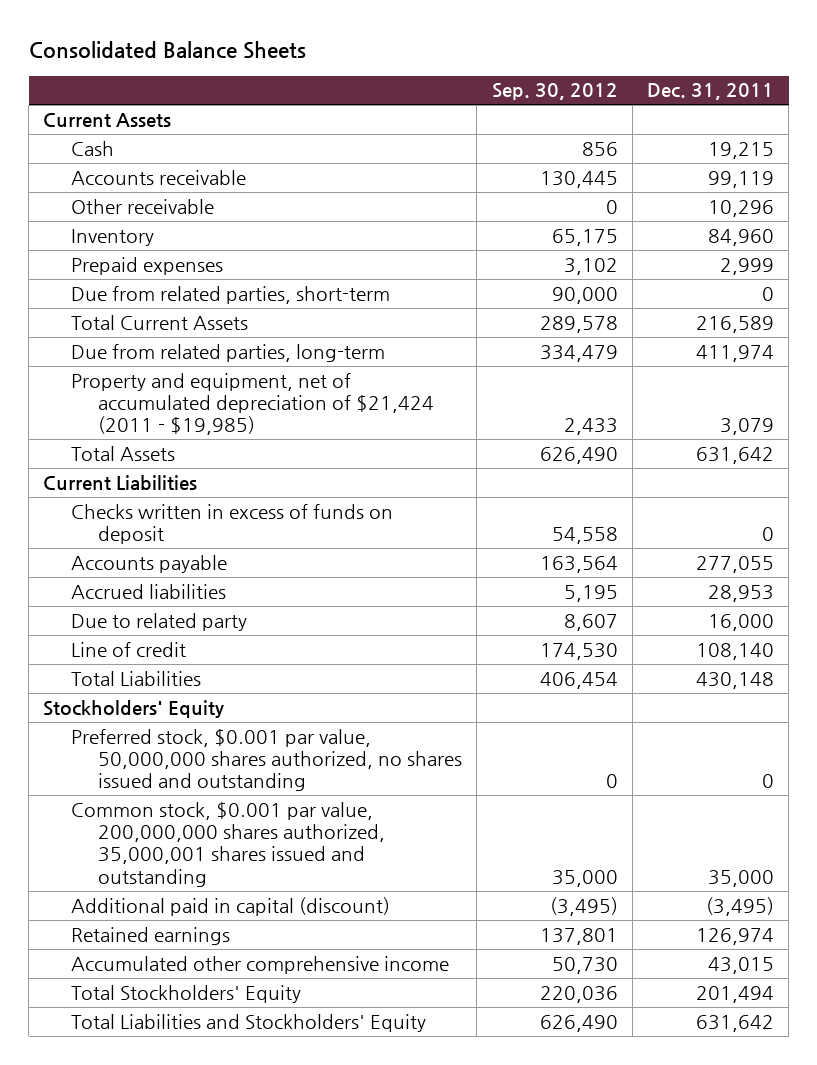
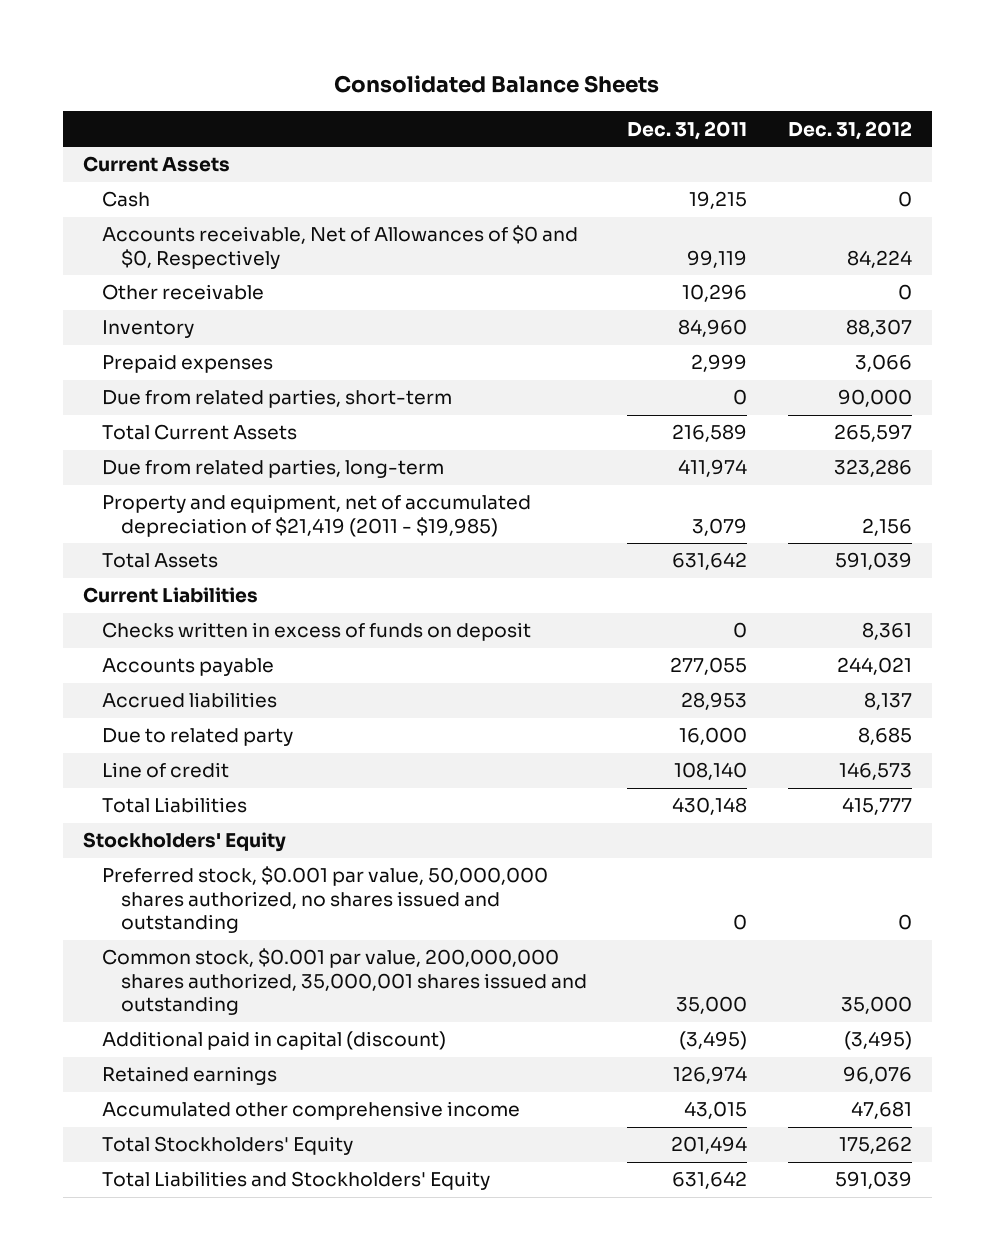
- | Sep. 30, 2012 | Dec. 31, 2011
+ | Dec. 31, 2011 | Dec. 31, 2012
- Accounts receivable | 130,445 | 99,119
+ Accounts receivable, Net of Allowances of $0 and $0, Respectively | 99,119 | 84,224
- Property and equipment, net of accumulated depreciation of $21,424 (2011 - $19,985) | 2,433 | 3,079
+ Property and equipment, net of accumulated depreciation of $21,419 (2011 - $19,985) | 3,079 | 2,156

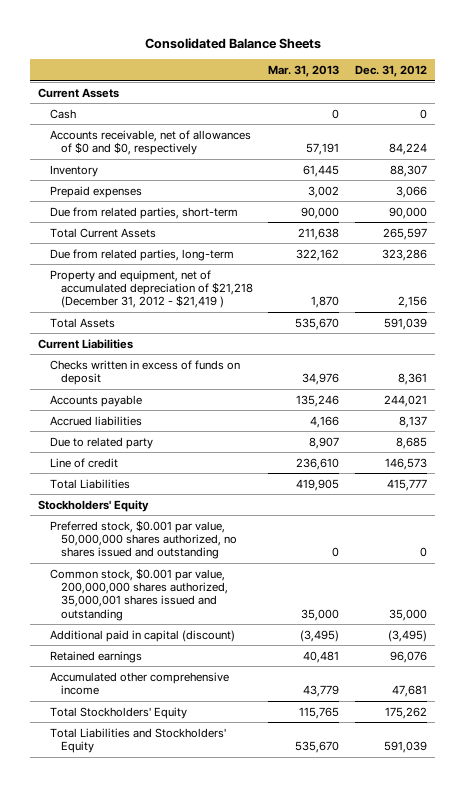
- | Dec. 31, 2011 | Dec. 31, 2012
+ | Mar. 31, 2013 | Dec. 31, 2012
- Accounts receivable, Net of Allowances of $0 and $0, Respectively | 99,119 | 84,224
- Other receivable | 10,296 | 0
+ Accounts receivable, net of allowances of $0 and $0, respectively | 57,191 | 84,224
- Property and equipment, net of accumulated depreciation of $21,419 (2011 - $19,985) | 3,079 | 2,156
+ Property and equipment, net of accumulated depreciation of $21,218 (December 31, 2012 - $21,419 ) | 1,870 | 2,156

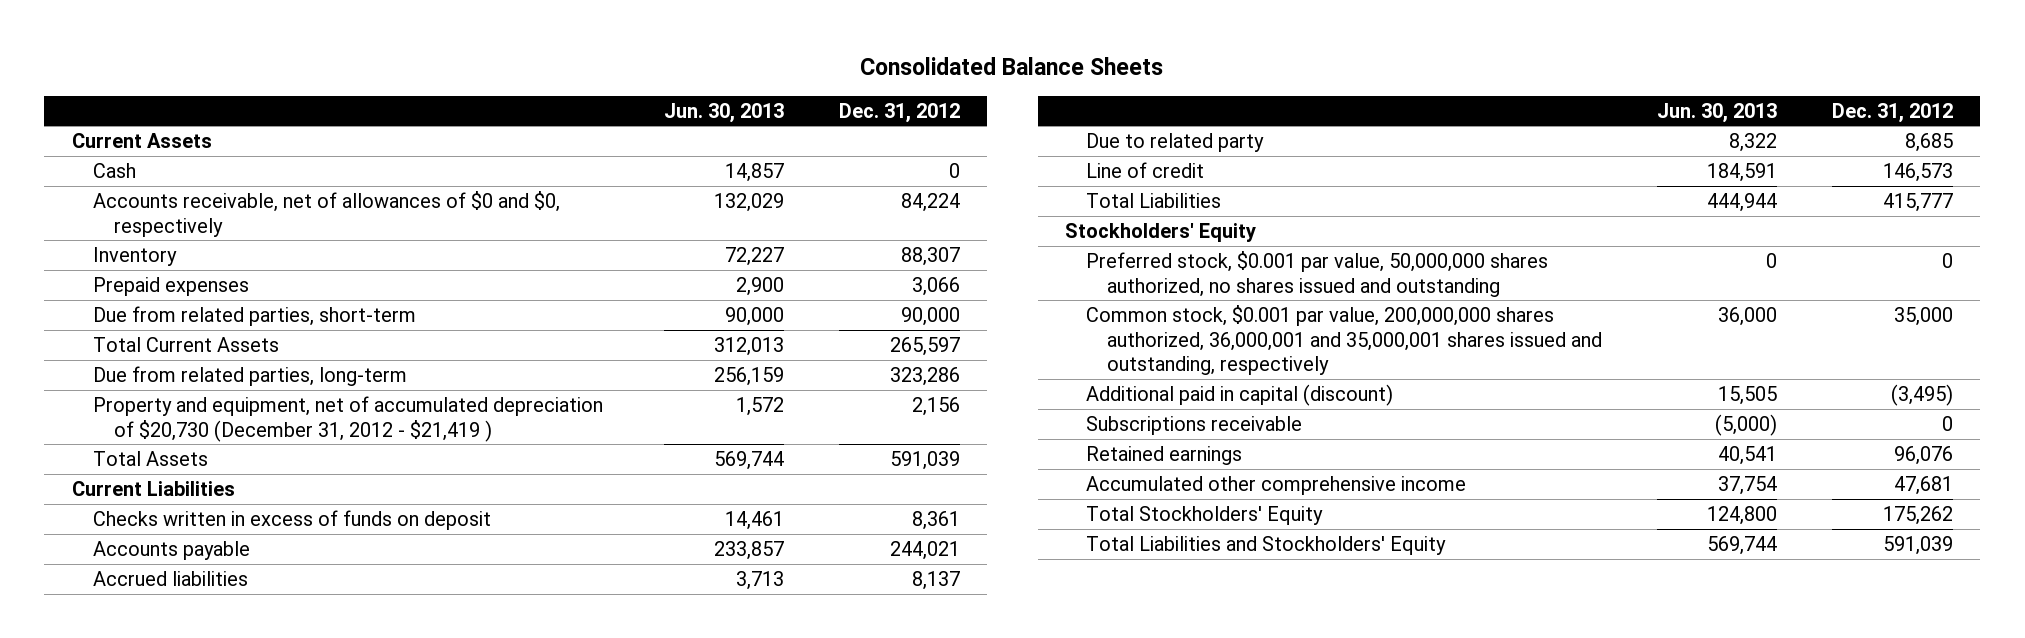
- | Mar. 31, 2013 | Dec. 31, 2012
+ | Jun. 30, 2013 | Dec. 31, 2012
- Property and equipment, net of accumulated depreciation of $21,218 (December 31, 2012 - $21,419 ) | 1,870 | 2,156
+ Property and equipment, net of accumulated depreciation of $20,730 (December 31, 2012 - $21,419 ) | 1,572 | 2,156
- Common stock, $0.001 par value, 200,000,000 shares authorized, 35,000,001 shares issued and outstanding | 35,000 | 35,000
+ Common stock, $0.001 par value, 200,000,000 shares authorized, 36,000,001 and 35,000,001 shares issued and outstanding, respectively | 36,000 | 35,000
+ Subscriptions receivable | (5,000) | 0

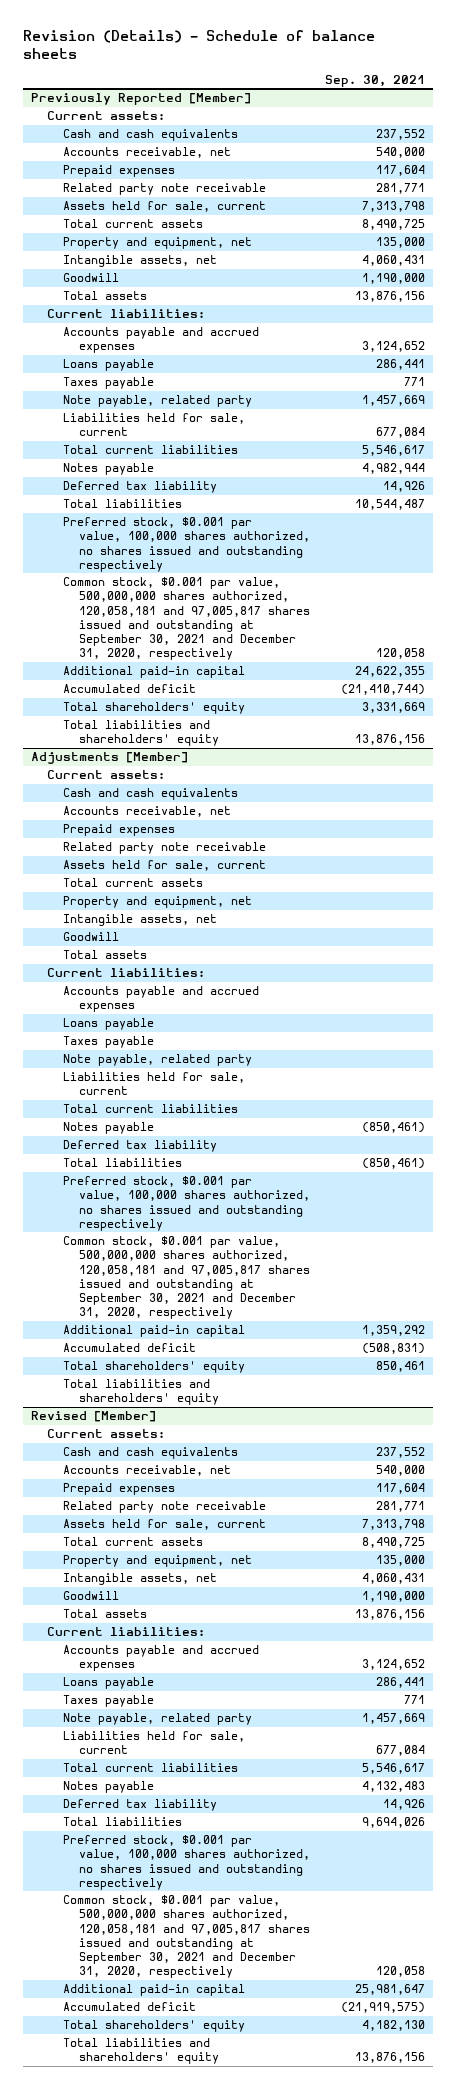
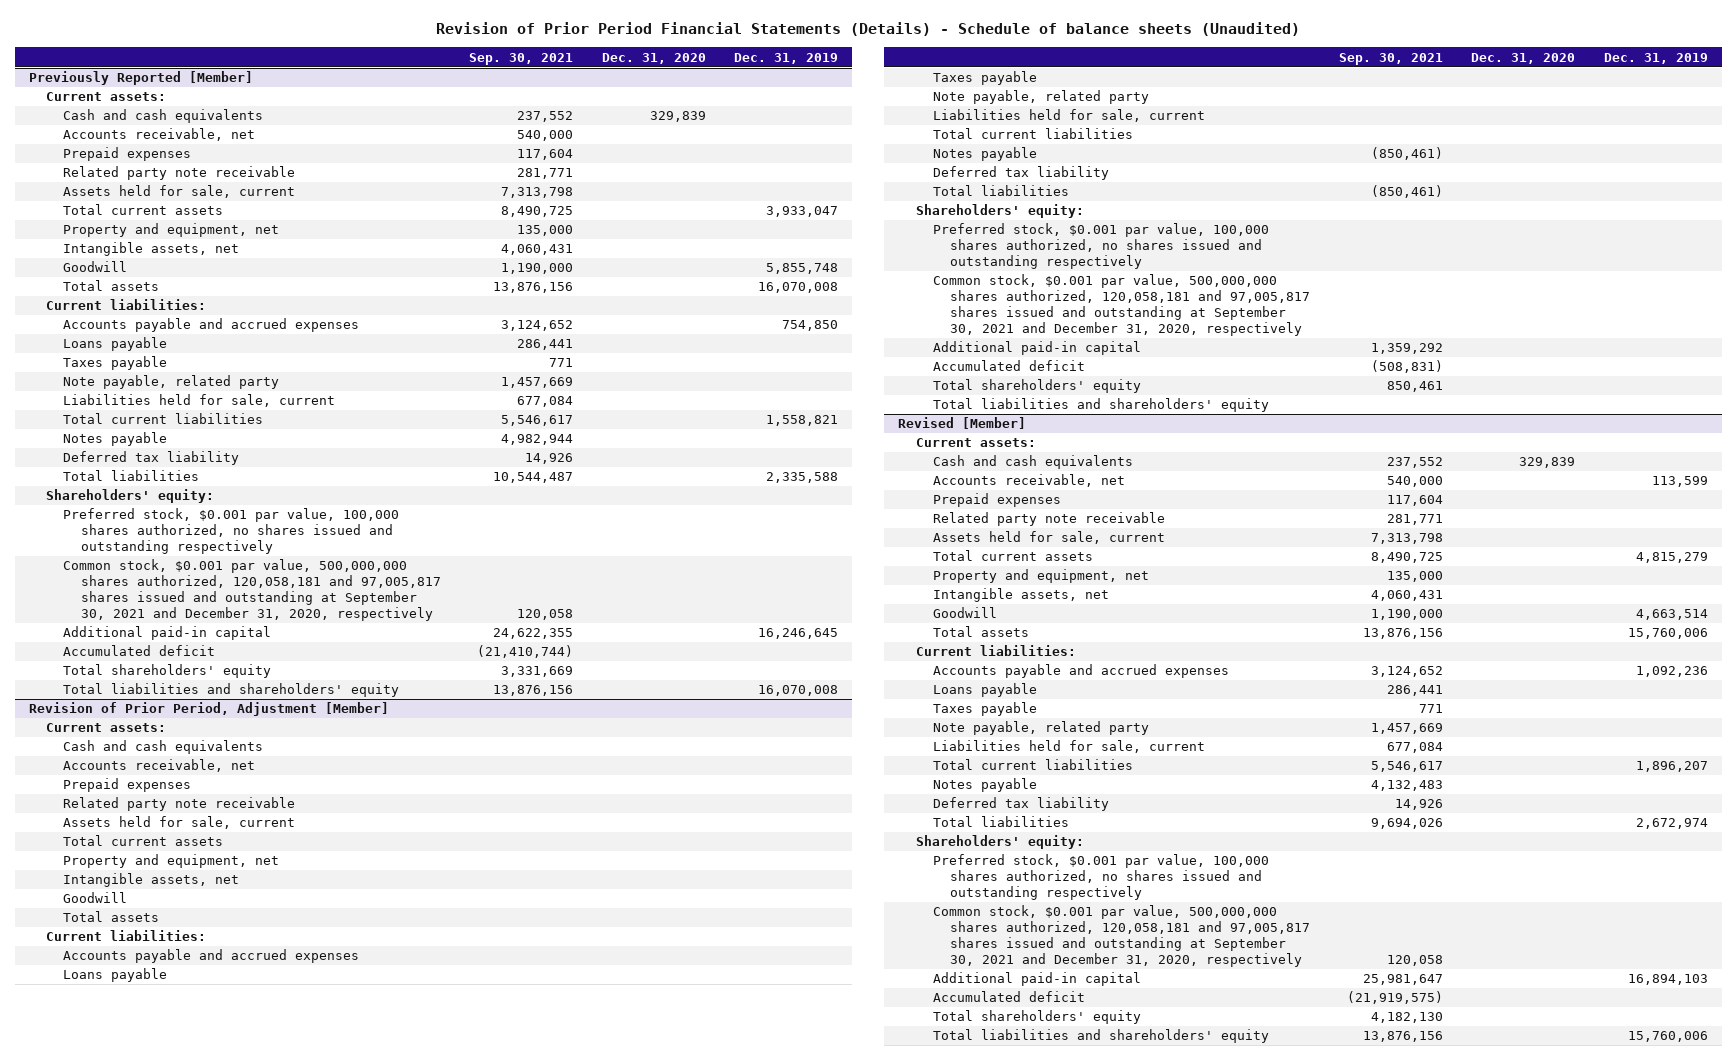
- Revision (Details) - Schedule of balance sheets
+ Revision of Prior Period Financial Statements (Details) - Schedule of balance sheets (Unaudited)
- | Sep. 30, 2021
+ | Sep. 30, 2021 | Dec. 31, 2020 | Dec. 31, 2019
@ Previously Reported [Member]
+ Shareholders' equity:
- Adjustments [Member]
+ Revision of Prior Period, Adjustment [Member]
+ Shareholders' equity:
@ Revised [Member]
+ Shareholders' equity:

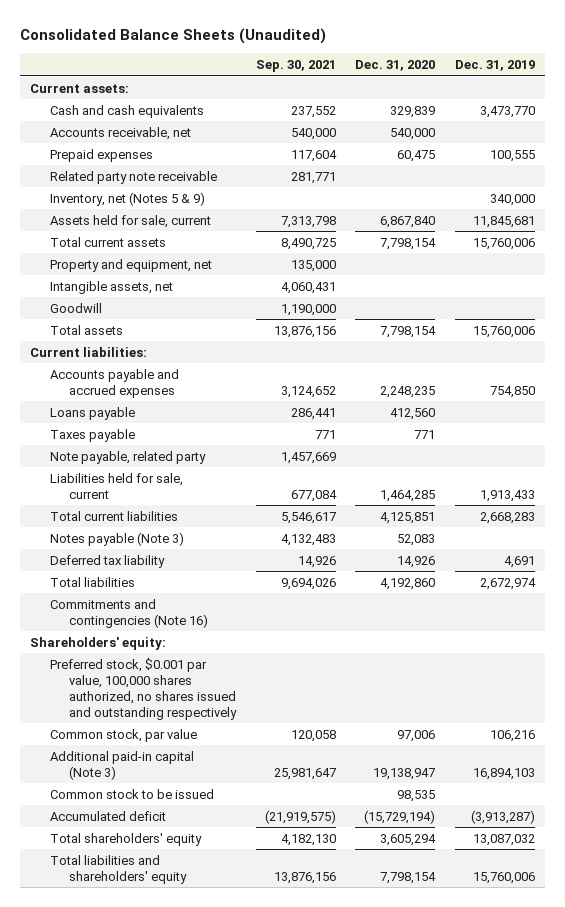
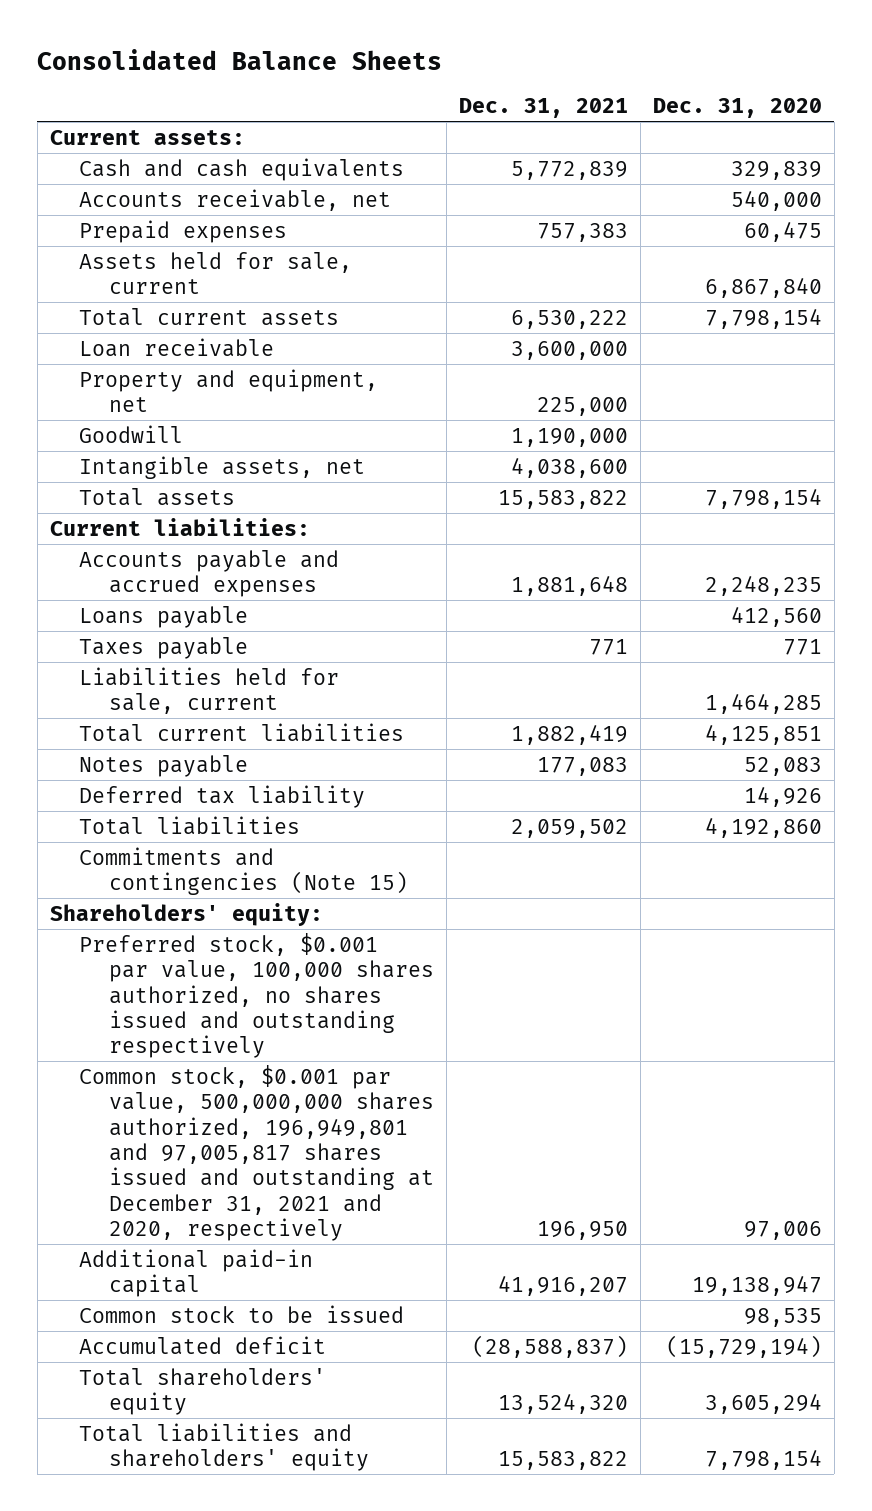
- Consolidated Balance Sheets (Unaudited)
+ Consolidated Balance Sheets
- | Sep. 30, 2021 | Dec. 31, 2020 | Dec. 31, 2019
+ | Dec. 31, 2021 | Dec. 31, 2020
- Related party note receivable | 281,771 | |
- Inventory, net (Notes 5 & 9) | | | 340,000
+ Loan receivable | 3,600,000 |
moved down: Intangible assets, net | 4,038,600 |
- Note payable, related party | 1,457,669 | |
- Notes payable (Note 3) | 4,132,483 | 52,083 |
+ Notes payable | 177,083 | 52,083
- Commitments and contingencies (Note 16)
+ Commitments and contingencies (Note 15)
- Common stock, par value | 120,058 | 97,006 | 106,216
- Additional paid-in capital (Note 3) | 25,981,647 | 19,138,947 | 16,894,103
+ Common stock, $0.001 par value, 500,000,000 shares authorized, 196,949,801 and 97,005,817 shares issued and outstanding at December 31, 2021 and 2020, respectively | 196,950 | 97,006
+ Additional paid-in capital | 41,916,207 | 19,138,947

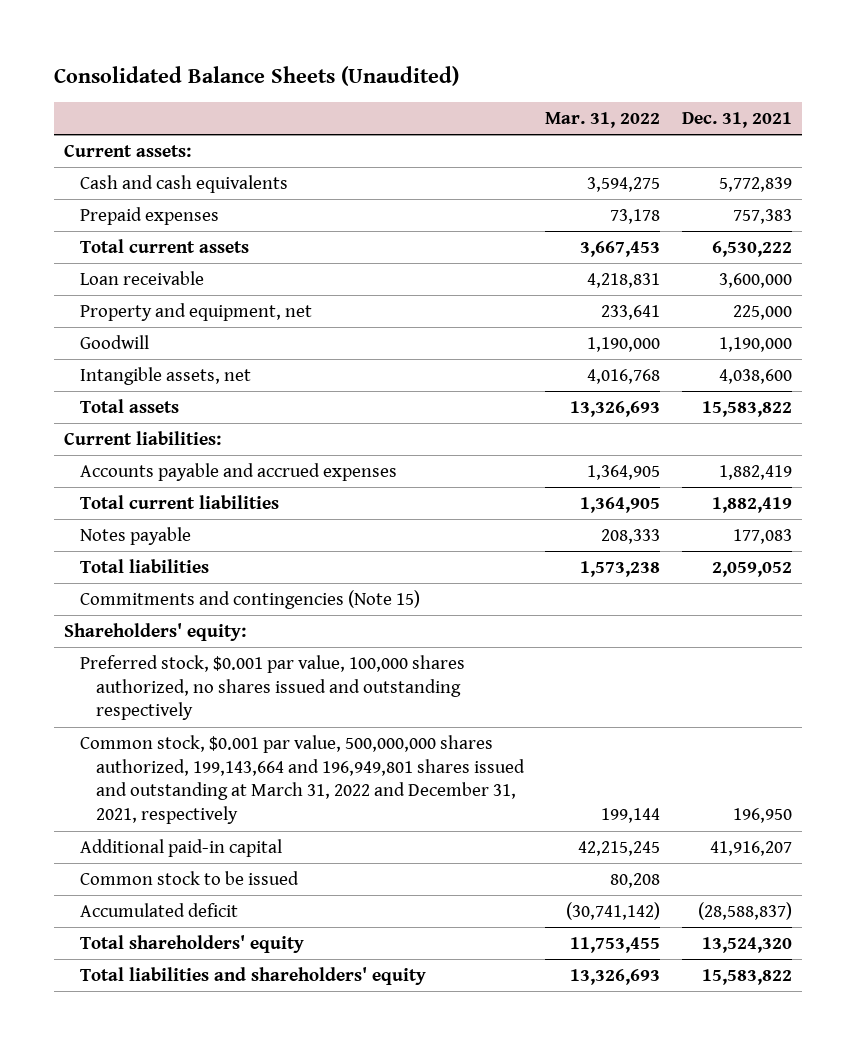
- Consolidated Balance Sheets
+ Consolidated Balance Sheets (Unaudited)
- | Dec. 31, 2021 | Dec. 31, 2020
+ | Mar. 31, 2022 | Dec. 31, 2021
- Accounts receivable, net | | 540,000
- Assets held for sale, current | | 6,867,840
- Accounts payable and accrued expenses | 1,881,648 | 2,248,235
- Loans payable | | 412,560
- Taxes payable | 771 | 771
- Liabilities held for sale, current | | 1,464,285
+ Accounts payable and accrued expenses | 1,364,905 | 1,882,419
- Deferred tax liability | | 14,926
- Total liabilities | 2,059,502 | 4,192,860
+ Total liabilities | 1,573,238 | 2,059,052
- Common stock, $0.001 par value, 500,000,000 shares authorized, 196,949,801 and 97,005,817 shares issued and outstanding at December 31, 2021 and 2020, respectively | 196,950 | 97,006
+ Common stock, $0.001 par value, 500,000,000 shares authorized, 199,143,664 and 196,949,801 shares issued and outstanding at March 31, 2022 and December 31, 2021, respectively | 199,144 | 196,950

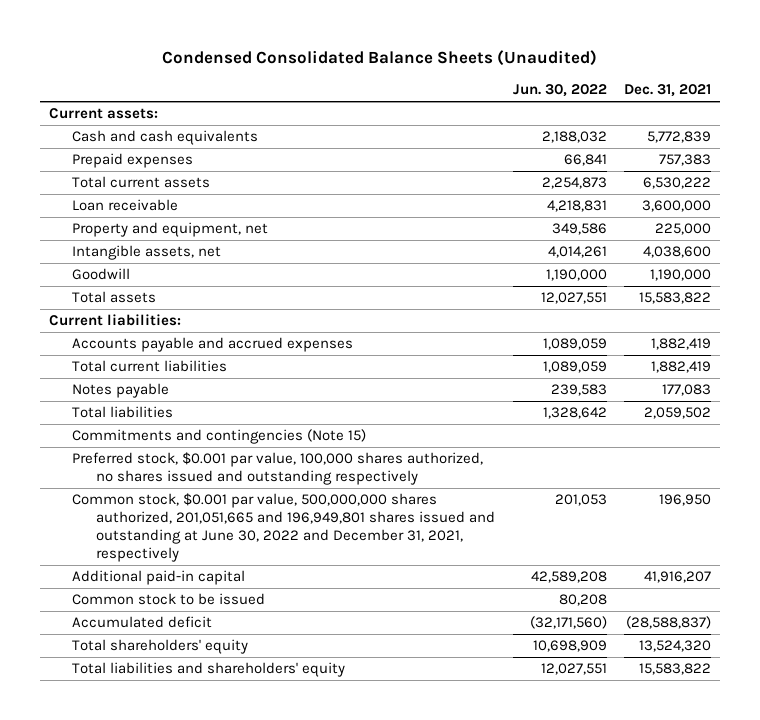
- Consolidated Balance Sheets (Unaudited)
+ Condensed Consolidated Balance Sheets (Unaudited)
- | Mar. 31, 2022 | Dec. 31, 2021
+ | Jun. 30, 2022 | Dec. 31, 2021
moved down: Goodwill | 1,190,000 | 1,190,000
- Total liabilities | 1,573,238 | 2,059,052
+ Total liabilities | 1,328,642 | 2,059,502
- Shareholders' equity:
- Common stock, $0.001 par value, 500,000,000 shares authorized, 199,143,664 and 196,949,801 shares issued and outstanding at March 31, 2022 and December 31, 2021, respectively | 199,144 | 196,950
+ Common stock, $0.001 par value, 500,000,000 shares authorized, 201,051,665 and 196,949,801 shares issued and outstanding at June 30, 2022 and December 31, 2021, respectively | 201,053 | 196,950

